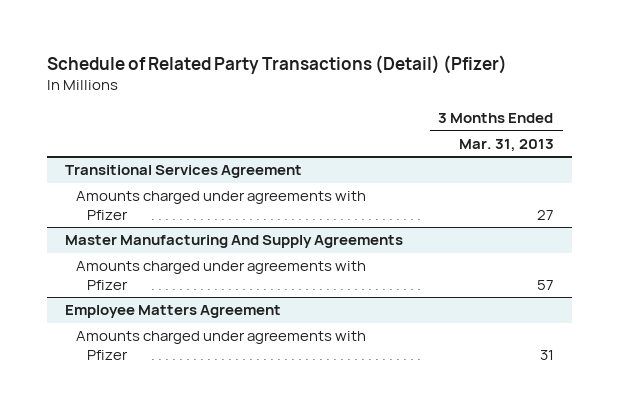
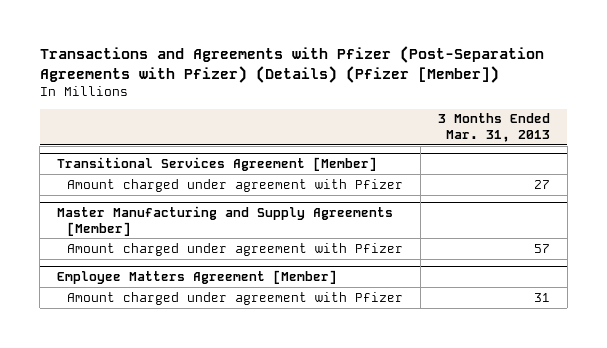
- Schedule of Related Party Transactions (Detail) (Pfizer)
+ Transactions and Agreements with Pfizer (Post-Separation Agreements with Pfizer) (Details) (Pfizer [Member])
- Transitional Services Agreement
- Amounts charged under agreements with Pfizer | 27
- Master Manufacturing And Supply Agreements
- Amounts charged under agreements with Pfizer | 57
- Employee Matters Agreement
- Amounts charged under agreements with Pfizer | 31
+ Transitional Services Agreement [Member]
+ Amount charged under agreement with Pfizer | 27
+ Master Manufacturing and Supply Agreements [Member]
+ Amount charged under agreement with Pfizer | 57
+ Employee Matters Agreement [Member]
+ Amount charged under agreement with Pfizer | 31

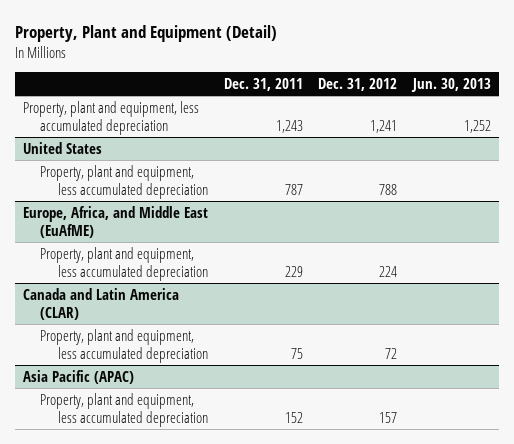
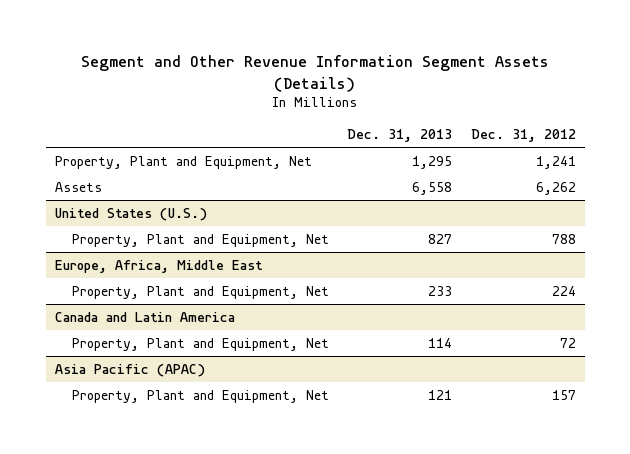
- Property, Plant and Equipment (Detail)
+ Segment and Other Revenue Information Segment Assets (Details)
- | Dec. 31, 2011 | Dec. 31, 2012 | Jun. 30, 2013
+ | Dec. 31, 2013 | Dec. 31, 2012
- Property, plant and equipment, less accumulated depreciation | 1,243 | 1,241 | 1,252
- United States
- Property, plant and equipment, less accumulated depreciation | 787 | 788 |
- Europe, Africa, and Middle East (EuAfME)
- Property, plant and equipment, less accumulated depreciation | 229 | 224 |
- Canada and Latin America (CLAR)
- Property, plant and equipment, less accumulated depreciation | 75 | 72 |
+ Property, Plant and Equipment, Net | 1,295 | 1,241
+ Assets | 6,558 | 6,262
+ United States (U.S.)
+ Property, Plant and Equipment, Net | 827 | 788
+ Europe, Africa, Middle East
+ Property, Plant and Equipment, Net | 233 | 224
+ Canada and Latin America
+ Property, Plant and Equipment, Net | 114 | 72
@ Asia Pacific (APAC)
- Property, plant and equipment, less accumulated depreciation | 152 | 157 |
+ Property, Plant and Equipment, Net | 121 | 157

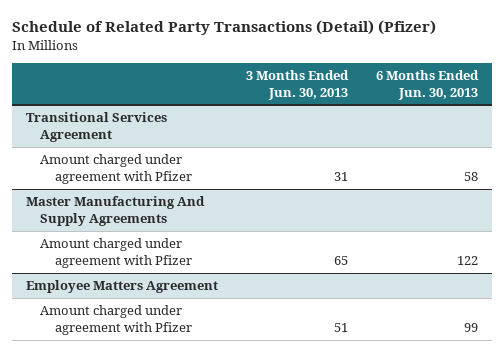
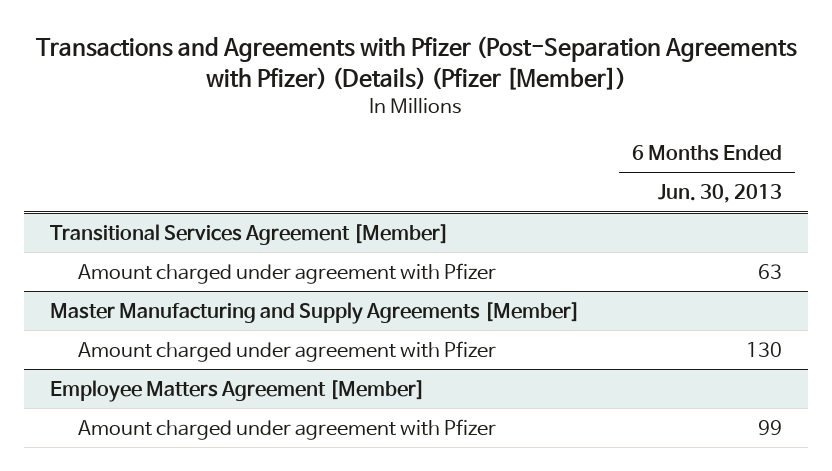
- Schedule of Related Party Transactions (Detail) (Pfizer)
+ Transactions and Agreements with Pfizer (Post-Separation Agreements with Pfizer) (Details) (Pfizer [Member])
- | 3 Months Ended Jun. 30, 2013 | 6 Months Ended Jun. 30, 2013
+ | 6 Months Ended Jun. 30, 2013
- Transitional Services Agreement
- Amount charged under agreement with Pfizer | 31 | 58
- Master Manufacturing And Supply Agreements
- Amount charged under agreement with Pfizer | 65 | 122
- Employee Matters Agreement
+ Transitional Services Agreement [Member]
+ Amount charged under agreement with Pfizer | 63
+ Master Manufacturing and Supply Agreements [Member]
+ Amount charged under agreement with Pfizer | 130
+ Employee Matters Agreement [Member]

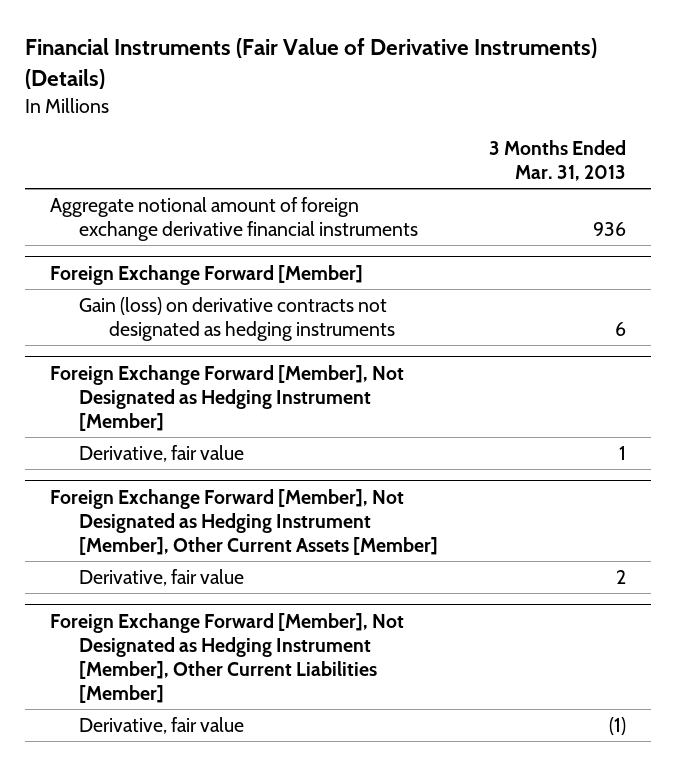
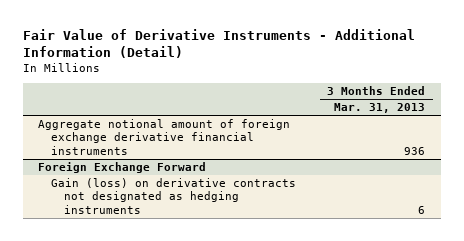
- Financial Instruments (Fair Value of Derivative Instruments) (Details)
+ Fair Value of Derivative Instruments - Additional Information (Detail)
- Foreign Exchange Forward [Member]
+ Foreign Exchange Forward
- Foreign Exchange Forward [Member], Not Designated as Hedging Instrument [Member]
- Derivative, fair value | 1
- Foreign Exchange Forward [Member], Not Designated as Hedging Instrument [Member], Other Current Assets [Member]
- Derivative, fair value | 2
- Foreign Exchange Forward [Member], Not Designated as Hedging Instrument [Member], Other Current Liabilities [Member]
- Derivative, fair value | (1)

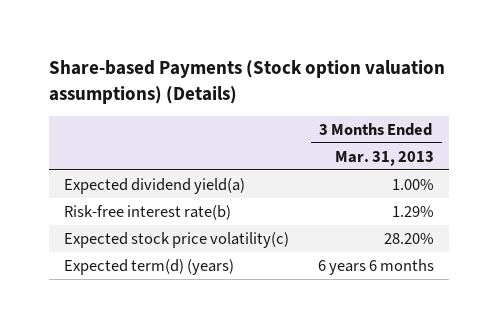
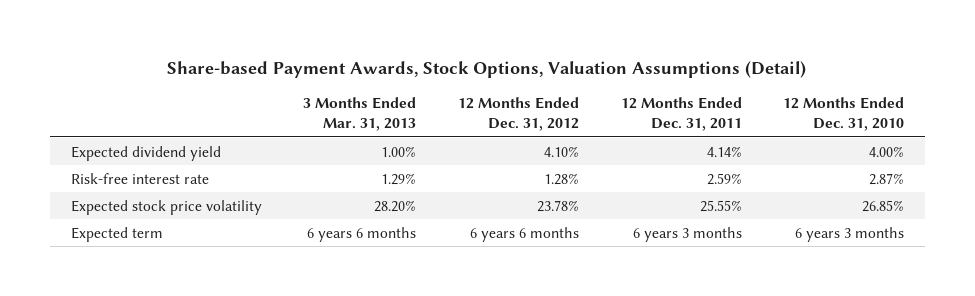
- Share-based Payments (Stock option valuation assumptions) (Details)
+ Share-based Payment Awards, Stock Options, Valuation Assumptions (Detail)
- | 3 Months Ended Mar. 31, 2013
+ | 3 Months Ended Mar. 31, 2013 | 12 Months Ended Dec. 31, 2012 | 12 Months Ended Dec. 31, 2011 | 12 Months Ended Dec. 31, 2010
- Expected dividend yield(a) | 1.00%
- Risk-free interest rate(b) | 1.29%
- Expected stock price volatility(c) | 28.20%
- Expected term(d) (years) | 6 years 6 months
+ Expected dividend yield | 1.00% | 4.10% | 4.14% | 4.00%
+ Risk-free interest rate | 1.29% | 1.28% | 2.59% | 2.87%
+ Expected stock price volatility | 28.20% | 23.78% | 25.55% | 26.85%
+ Expected term | 6 years 6 months | 6 years 6 months | 6 years 3 months | 6 years 3 months

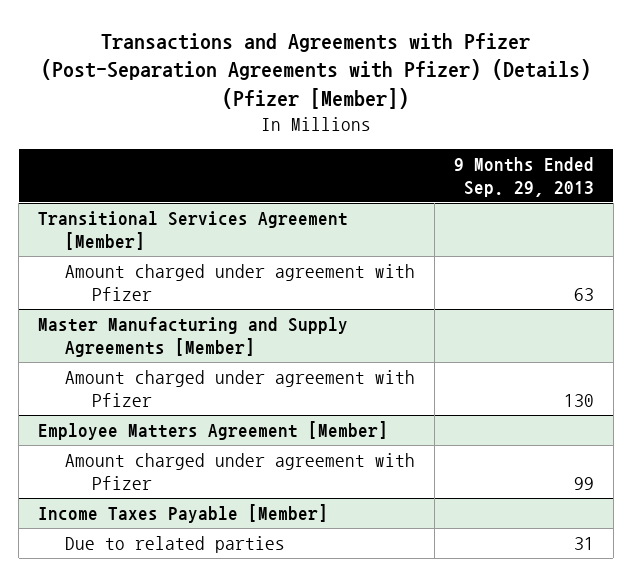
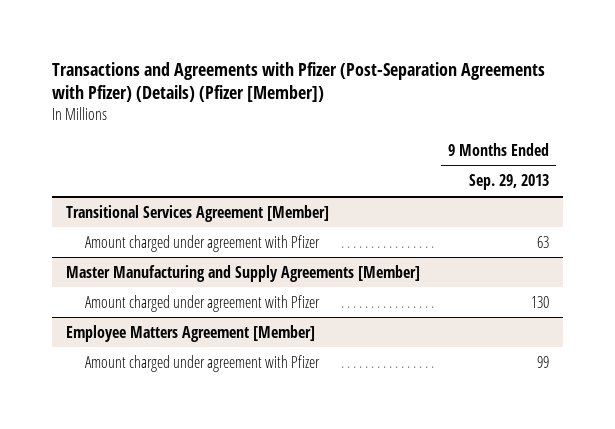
- Income Taxes Payable [Member]
- Due to related parties | 31

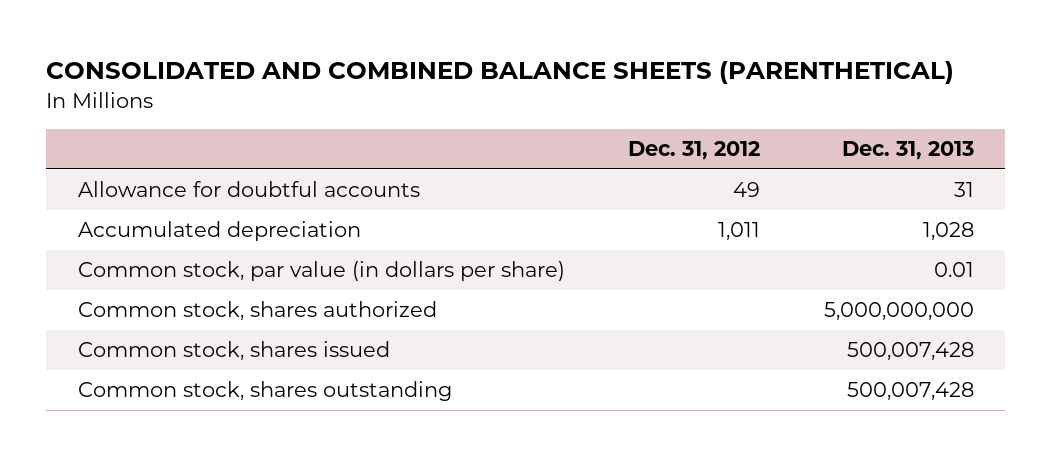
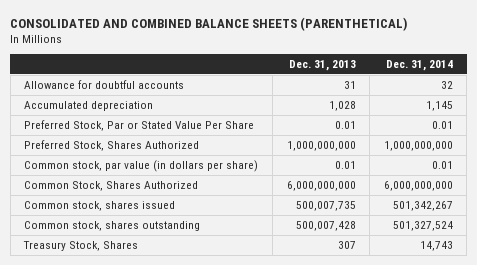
- | Dec. 31, 2012 | Dec. 31, 2013
+ | Dec. 31, 2013 | Dec. 31, 2014
+ Preferred Stock, Par or Stated Value Per Share | 0.01 | 0.01
+ Preferred Stock, Shares Authorized | 1,000,000,000 | 1,000,000,000
- Common stock, shares authorized | | 5,000,000,000
- Common stock, shares issued | | 500,007,428
+ Common Stock, Shares Authorized | 6,000,000,000 | 6,000,000,000
+ Common stock, shares issued | 500,007,735 | 501,342,267
+ Treasury Stock, Shares | 307 | 14,743

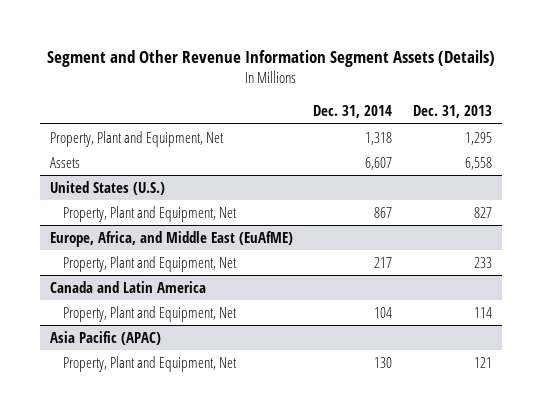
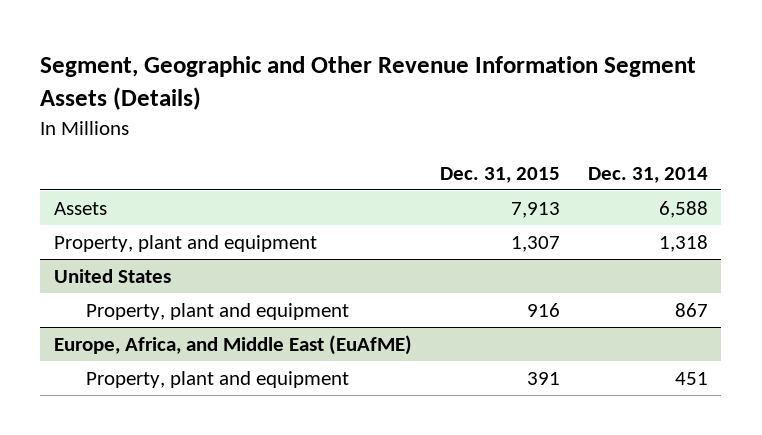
- Segment and Other Revenue Information Segment Assets (Details)
+ Segment, Geographic and Other Revenue Information Segment Assets (Details)
- | Dec. 31, 2014 | Dec. 31, 2013
+ | Dec. 31, 2015 | Dec. 31, 2014
- Property, Plant and Equipment, Net | 1,318 | 1,295
- Assets | 6,607 | 6,558
- United States (U.S.)
- Property, Plant and Equipment, Net | 867 | 827
+ Assets | 7,913 | 6,588
+ Property, plant and equipment | 1,307 | 1,318
+ United States
+ Property, plant and equipment | 916 | 867
@ Europe, Africa, and Middle East (EuAfME)
- Property, Plant and Equipment, Net | 217 | 233
- Canada and Latin America
- Property, Plant and Equipment, Net | 104 | 114
- Asia Pacific (APAC)
- Property, Plant and Equipment, Net | 130 | 121
@ Europe, Africa, and Middle East (EuAfME)
+ Property, plant and equipment | 391 | 451

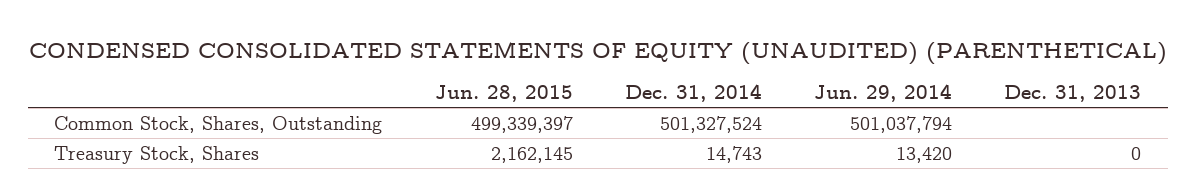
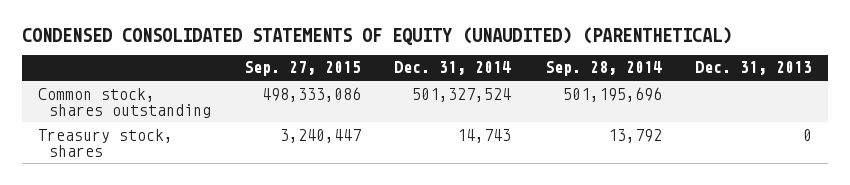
- | Jun. 28, 2015 | Dec. 31, 2014 | Jun. 29, 2014 | Dec. 31, 2013
+ | Sep. 27, 2015 | Dec. 31, 2014 | Sep. 28, 2014 | Dec. 31, 2013
- Common Stock, Shares, Outstanding | 499,339,397 | 501,327,524 | 501,037,794 |
- Treasury Stock, Shares | 2,162,145 | 14,743 | 13,420 | 0
+ Common stock, shares outstanding | 498,333,086 | 501,327,524 | 501,195,696 |
+ Treasury stock, shares | 3,240,447 | 14,743 | 13,792 | 0

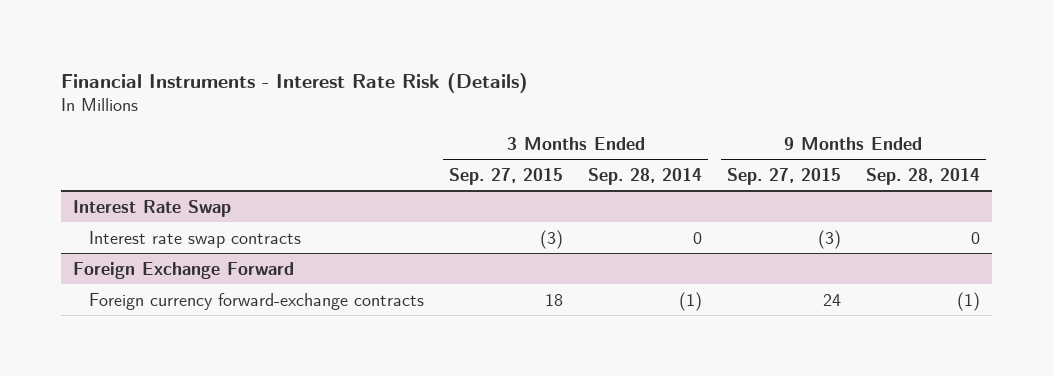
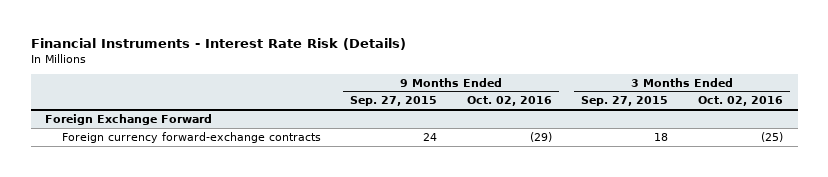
- | 3 Months Ended Sep. 27, 2015 | 3 Months Ended Sep. 28, 2014 | 9 Months Ended Sep. 27, 2015 | 9 Months Ended Sep. 28, 2014
+ | 9 Months Ended Sep. 27, 2015 | 9 Months Ended Oct. 02, 2016 | 3 Months Ended Sep. 27, 2015 | 3 Months Ended Oct. 02, 2016
- Interest Rate Swap
- Interest rate swap contracts | (3) | 0 | (3) | 0

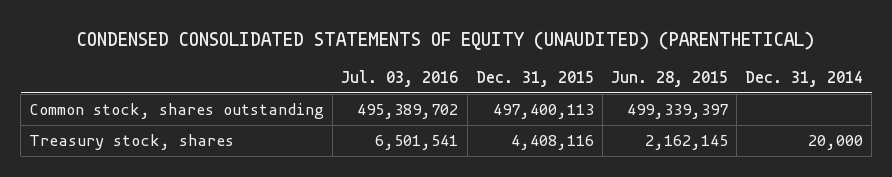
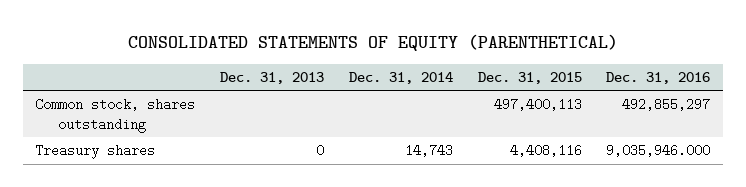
- CONDENSED CONSOLIDATED STATEMENTS OF EQUITY (UNAUDITED) (PARENTHETICAL)
+ CONSOLIDATED STATEMENTS OF EQUITY (PARENTHETICAL)
- | Jul. 03, 2016 | Dec. 31, 2015 | Jun. 28, 2015 | Dec. 31, 2014
+ | Dec. 31, 2013 | Dec. 31, 2014 | Dec. 31, 2015 | Dec. 31, 2016
- Treasury stock, shares | 6,501,541 | 4,408,116 | 2,162,145 | 20,000
+ Treasury shares | 0 | 14,743 | 4,408,116 | 9,035,946.000

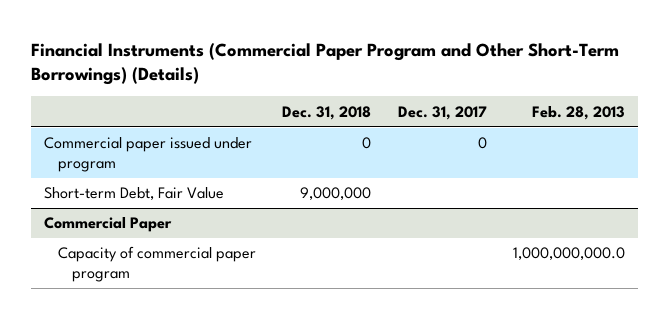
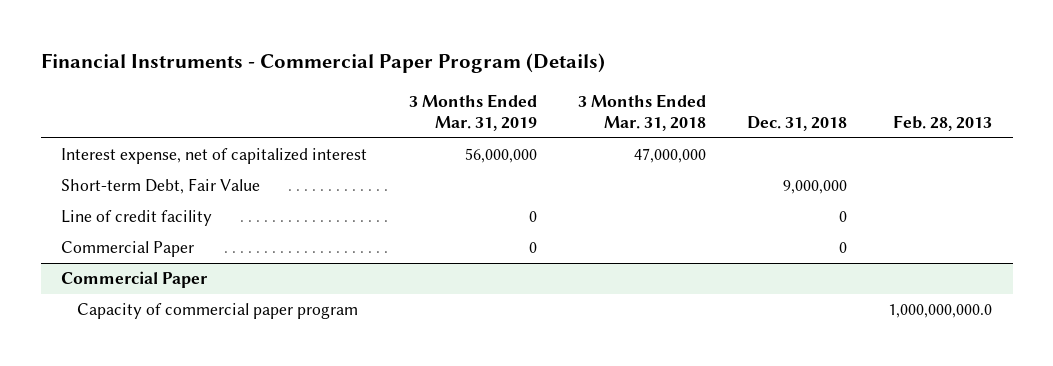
- Financial Instruments (Commercial Paper Program and Other Short-Term Borrowings) (Details)
+ Financial Instruments - Commercial Paper Program (Details)
- | Dec. 31, 2018 | Dec. 31, 2017 | Feb. 28, 2013
+ | 3 Months Ended Mar. 31, 2019 | 3 Months Ended Mar. 31, 2018 | Dec. 31, 2018 | Feb. 28, 2013
- Commercial paper issued under program | 0 | 0 |
+ Interest expense, net of capitalized interest | 56,000,000 | 47,000,000 | |
+ Line of credit facility | 0 | | 0 |
+ Commercial Paper | 0 | | 0 |

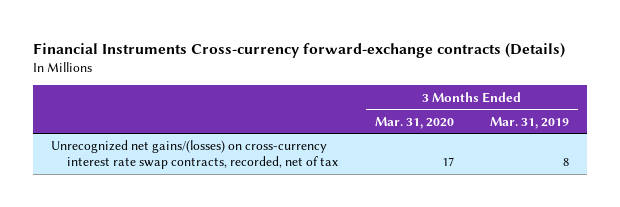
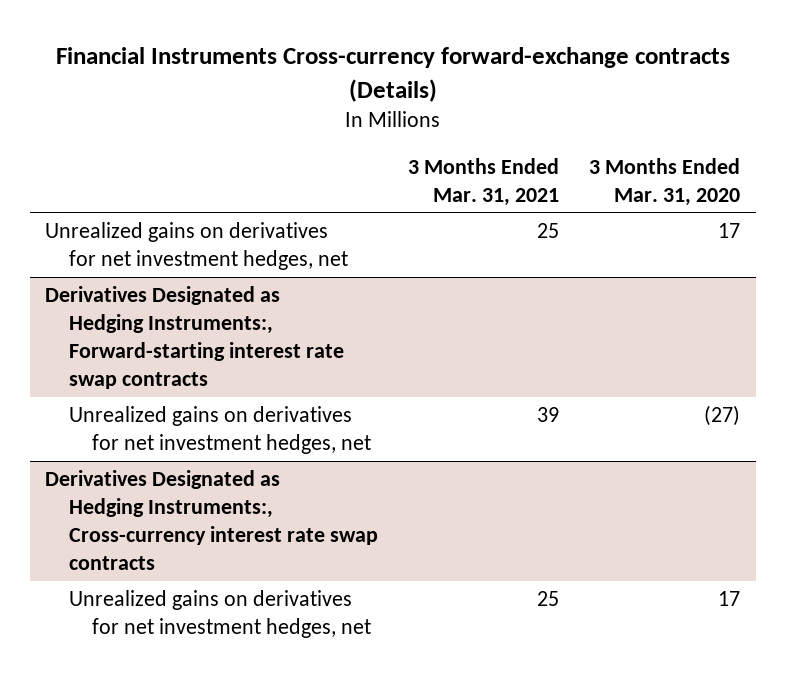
- | 3 Months Ended Mar. 31, 2020 | 3 Months Ended Mar. 31, 2019
+ | 3 Months Ended Mar. 31, 2021 | 3 Months Ended Mar. 31, 2020
- Unrecognized net gains/(losses) on cross-currency interest rate swap contracts, recorded, net of tax | 17 | 8
+ Unrealized gains on derivatives for net investment hedges, net | 25 | 17
+ Derivatives Designated as Hedging Instruments:, Forward-starting interest rate swap contracts
+ Unrealized gains on derivatives for net investment hedges, net | 39 | (27)
+ Derivatives Designated as Hedging Instruments:, Cross-currency interest rate swap contracts
+ Unrealized gains on derivatives for net investment hedges, net | 25 | 17

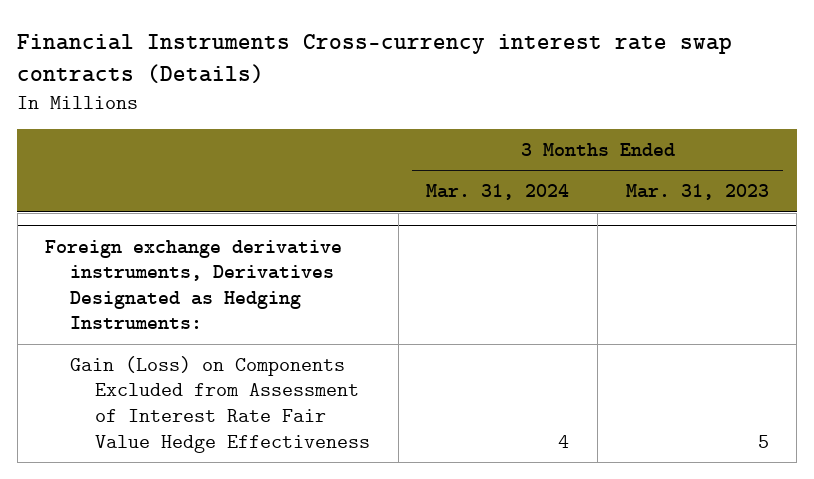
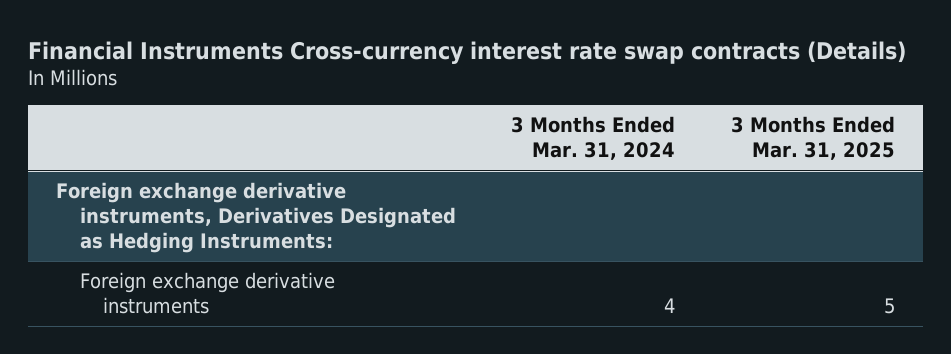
- | 3 Months Ended Mar. 31, 2024 | 3 Months Ended Mar. 31, 2023
+ | 3 Months Ended Mar. 31, 2024 | 3 Months Ended Mar. 31, 2025
@ Foreign exchange derivative instruments, Derivatives Designated as Hedging Instruments:
- Gain (Loss) on Components Excluded from Assessment of Interest Rate Fair Value Hedge Effectiveness | 4 | 5
+ Foreign exchange derivative instruments | 4 | 5

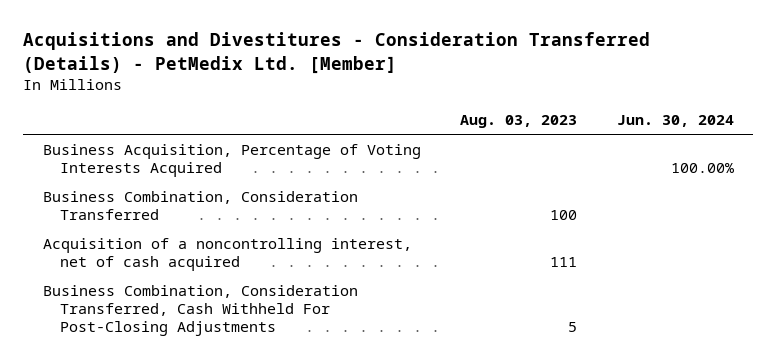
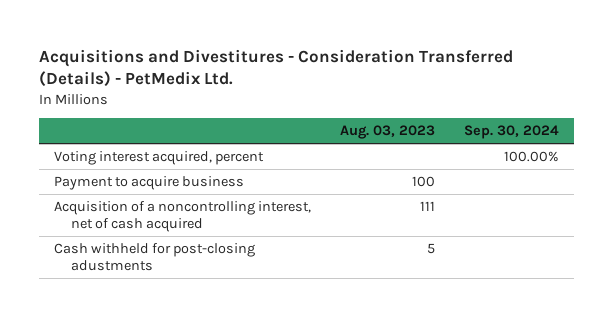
- Acquisitions and Divestitures - Consideration Transferred (Details) - PetMedix Ltd. [Member]
+ Acquisitions and Divestitures - Consideration Transferred (Details) - PetMedix Ltd.
- | Aug. 03, 2023 | Jun. 30, 2024
+ | Aug. 03, 2023 | Sep. 30, 2024
- Business Acquisition, Percentage of Voting Interests Acquired | | 100.00%
- Business Combination, Consideration Transferred | 100 |
+ Voting interest acquired, percent | | 100.00%
+ Payment to acquire business | 100 |
- Business Combination, Consideration Transferred, Cash Withheld For Post-Closing Adjustments | 5 |
+ Cash withheld for post-closing adustments | 5 |

